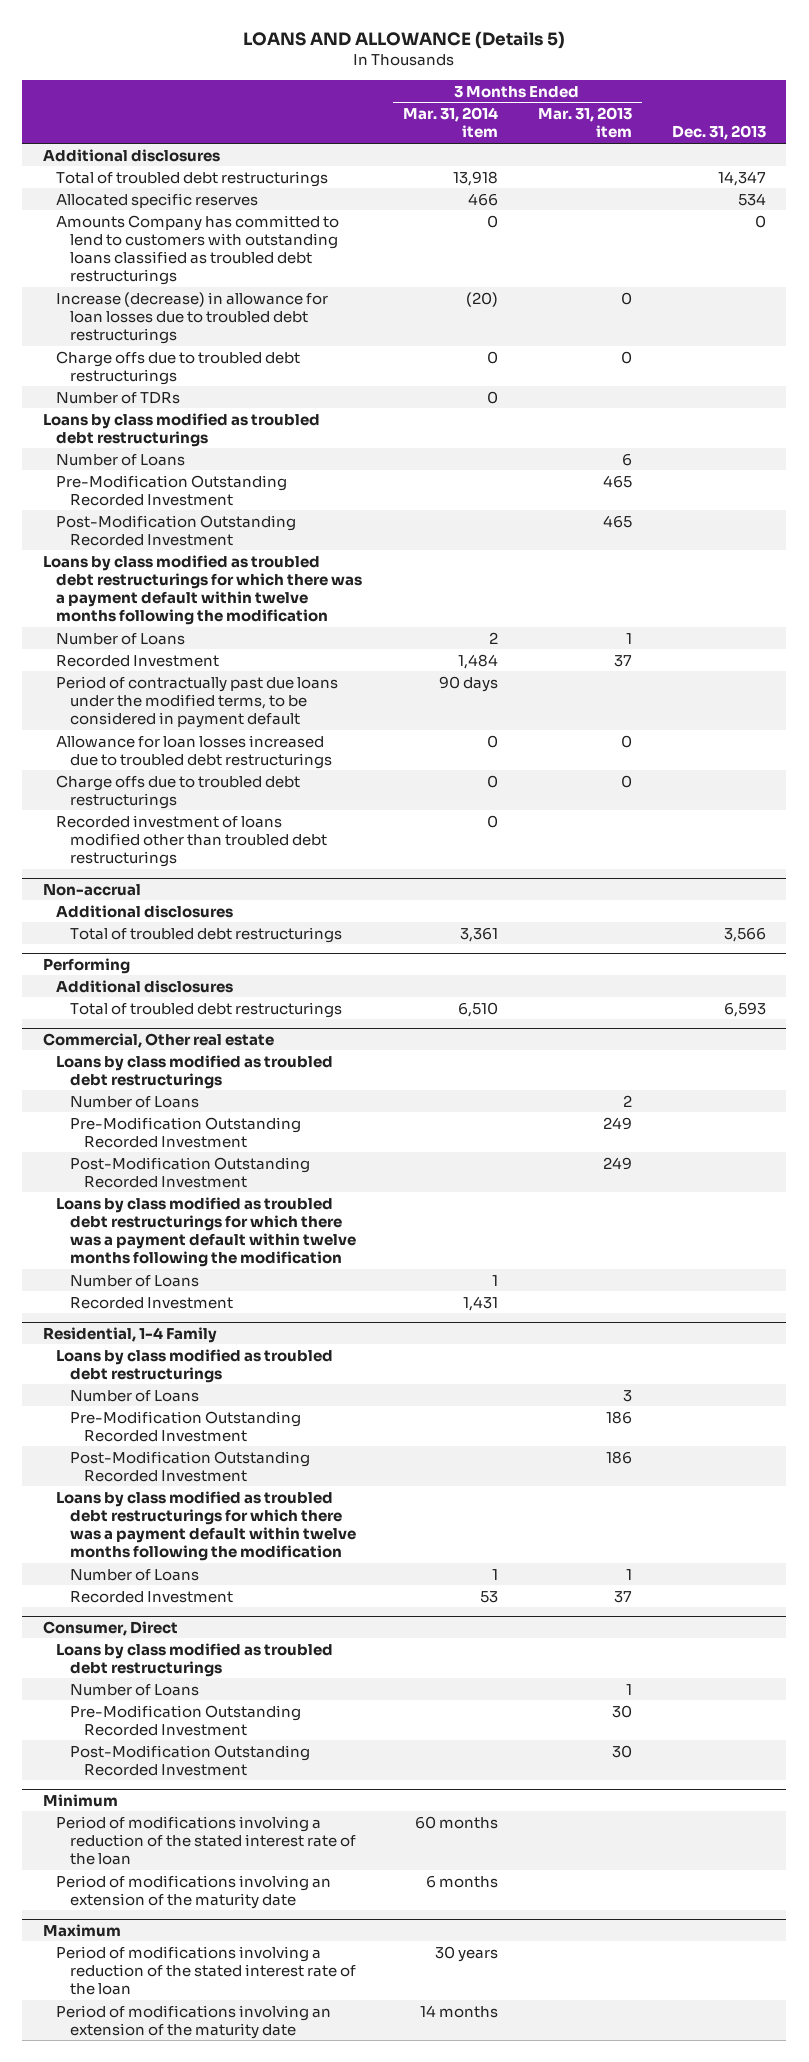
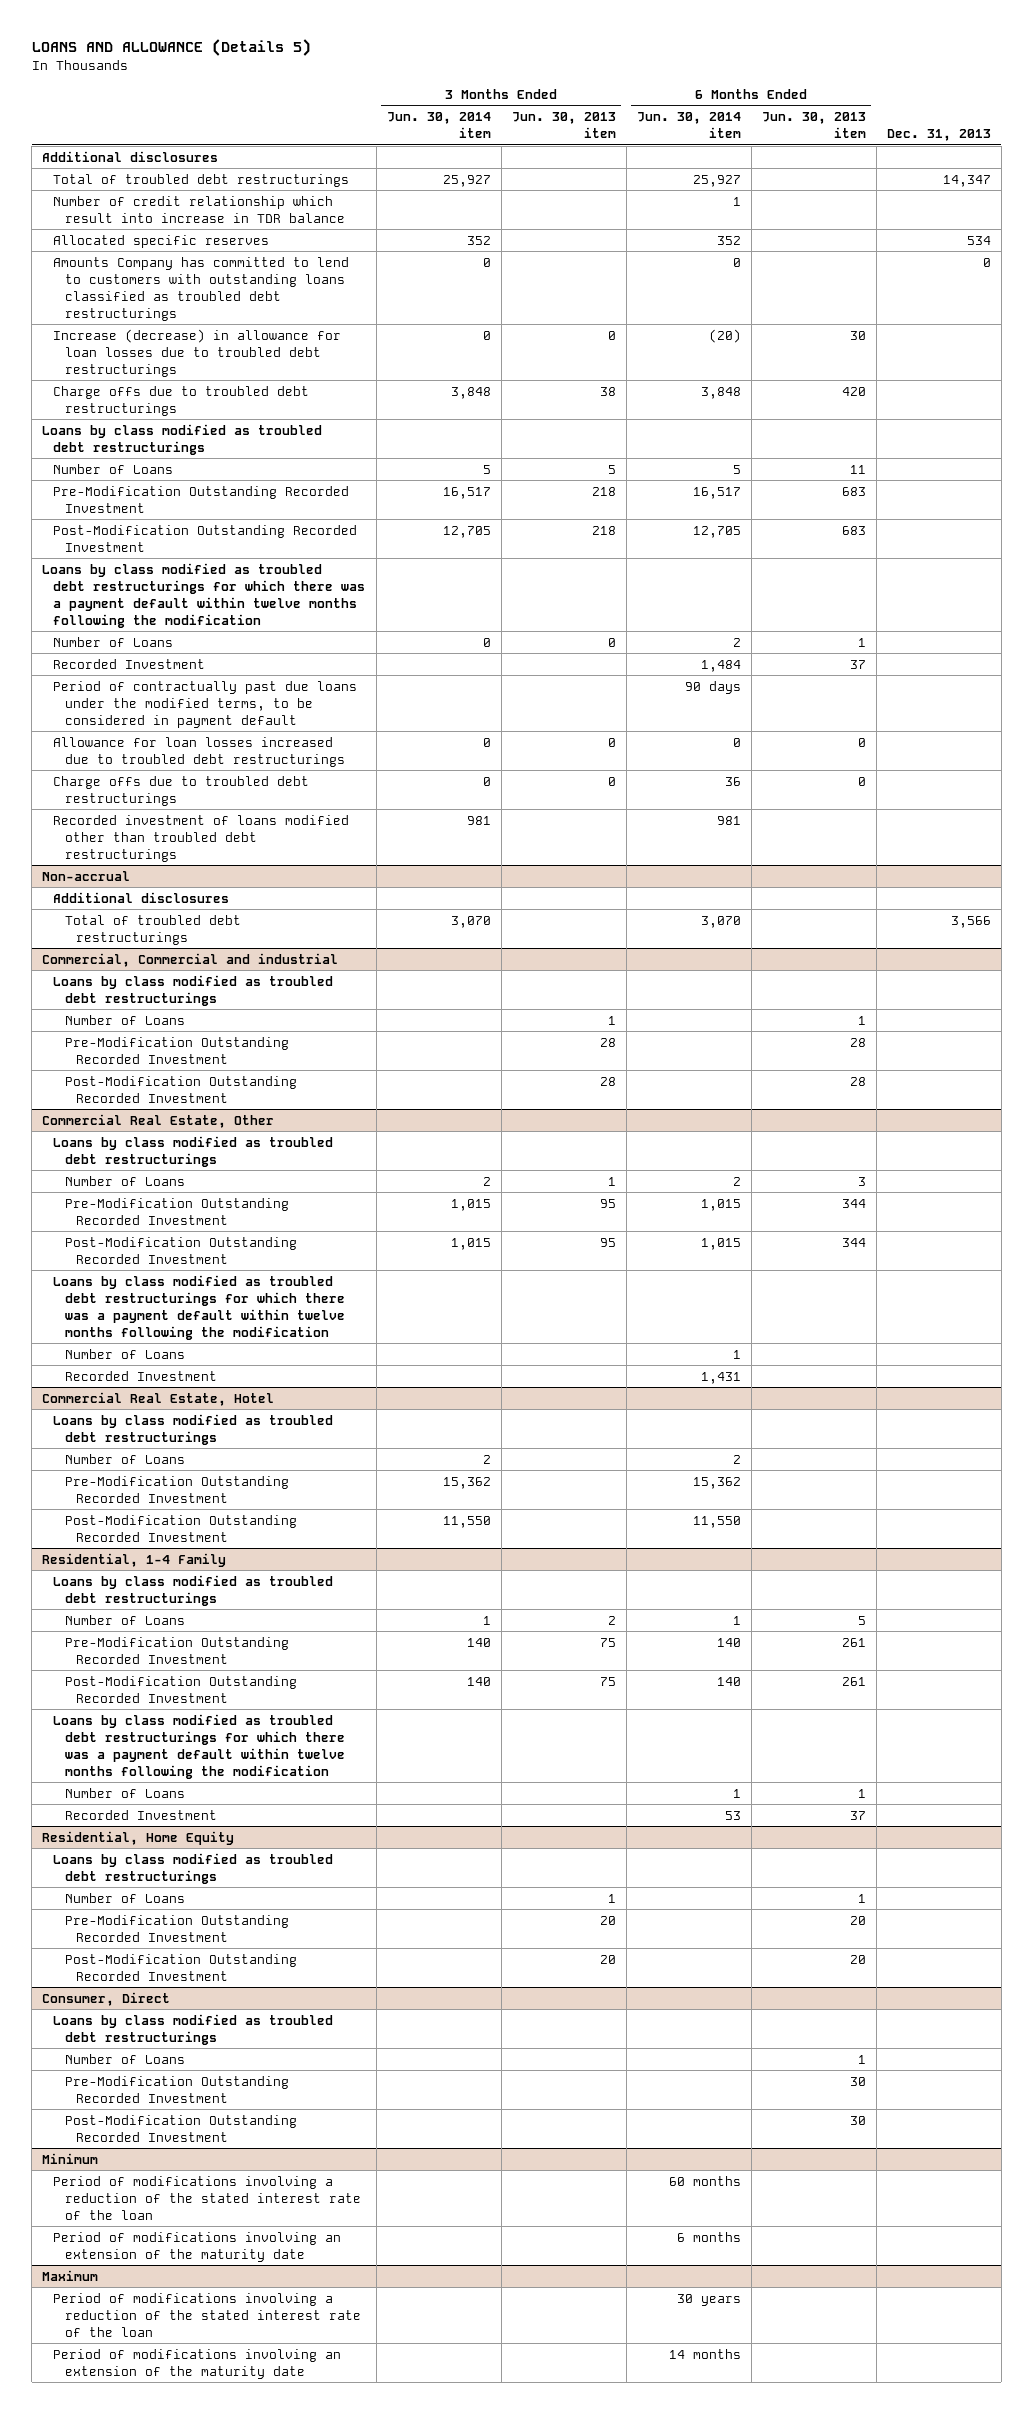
- | 3 Months Ended Mar. 31, 2014 item | 3 Months Ended Mar. 31, 2013 item | Dec. 31, 2013
+ | 3 Months Ended Jun. 30, 2014 item | 3 Months Ended Jun. 30, 2013 item | 6 Months Ended Jun. 30, 2014 item | 6 Months Ended Jun. 30, 2013 item | Dec. 31, 2013
+ Number of credit relationship which result into increase in TDR balance | | | 1 | |
- Number of TDRs | 0 | |
- Performing
- Additional disclosures
- Total of troubled debt restructurings | 6,510 | | 6,593
- Commercial, Other real estate
+ Commercial, Commercial and industrial
+ Loans by class modified as troubled debt restructurings
+ Number of Loans | | 1 | | 1 |
+ Pre-Modification Outstanding Recorded Investment | | 28 | | 28 |
+ Post-Modification Outstanding Recorded Investment | | 28 | | 28 |
+ Commercial Real Estate, Other
+ Commercial Real Estate, Hotel
+ Loans by class modified as troubled debt restructurings
+ Number of Loans | 2 | | 2 | |
+ Pre-Modification Outstanding Recorded Investment | 15,362 | | 15,362 | |
+ Post-Modification Outstanding Recorded Investment | 11,550 | | 11,550 | |
+ Residential, Home Equity
+ Loans by class modified as troubled debt restructurings
+ Number of Loans | | 1 | | 1 |
+ Pre-Modification Outstanding Recorded Investment | | 20 | | 20 |
+ Post-Modification Outstanding Recorded Investment | | 20 | | 20 |

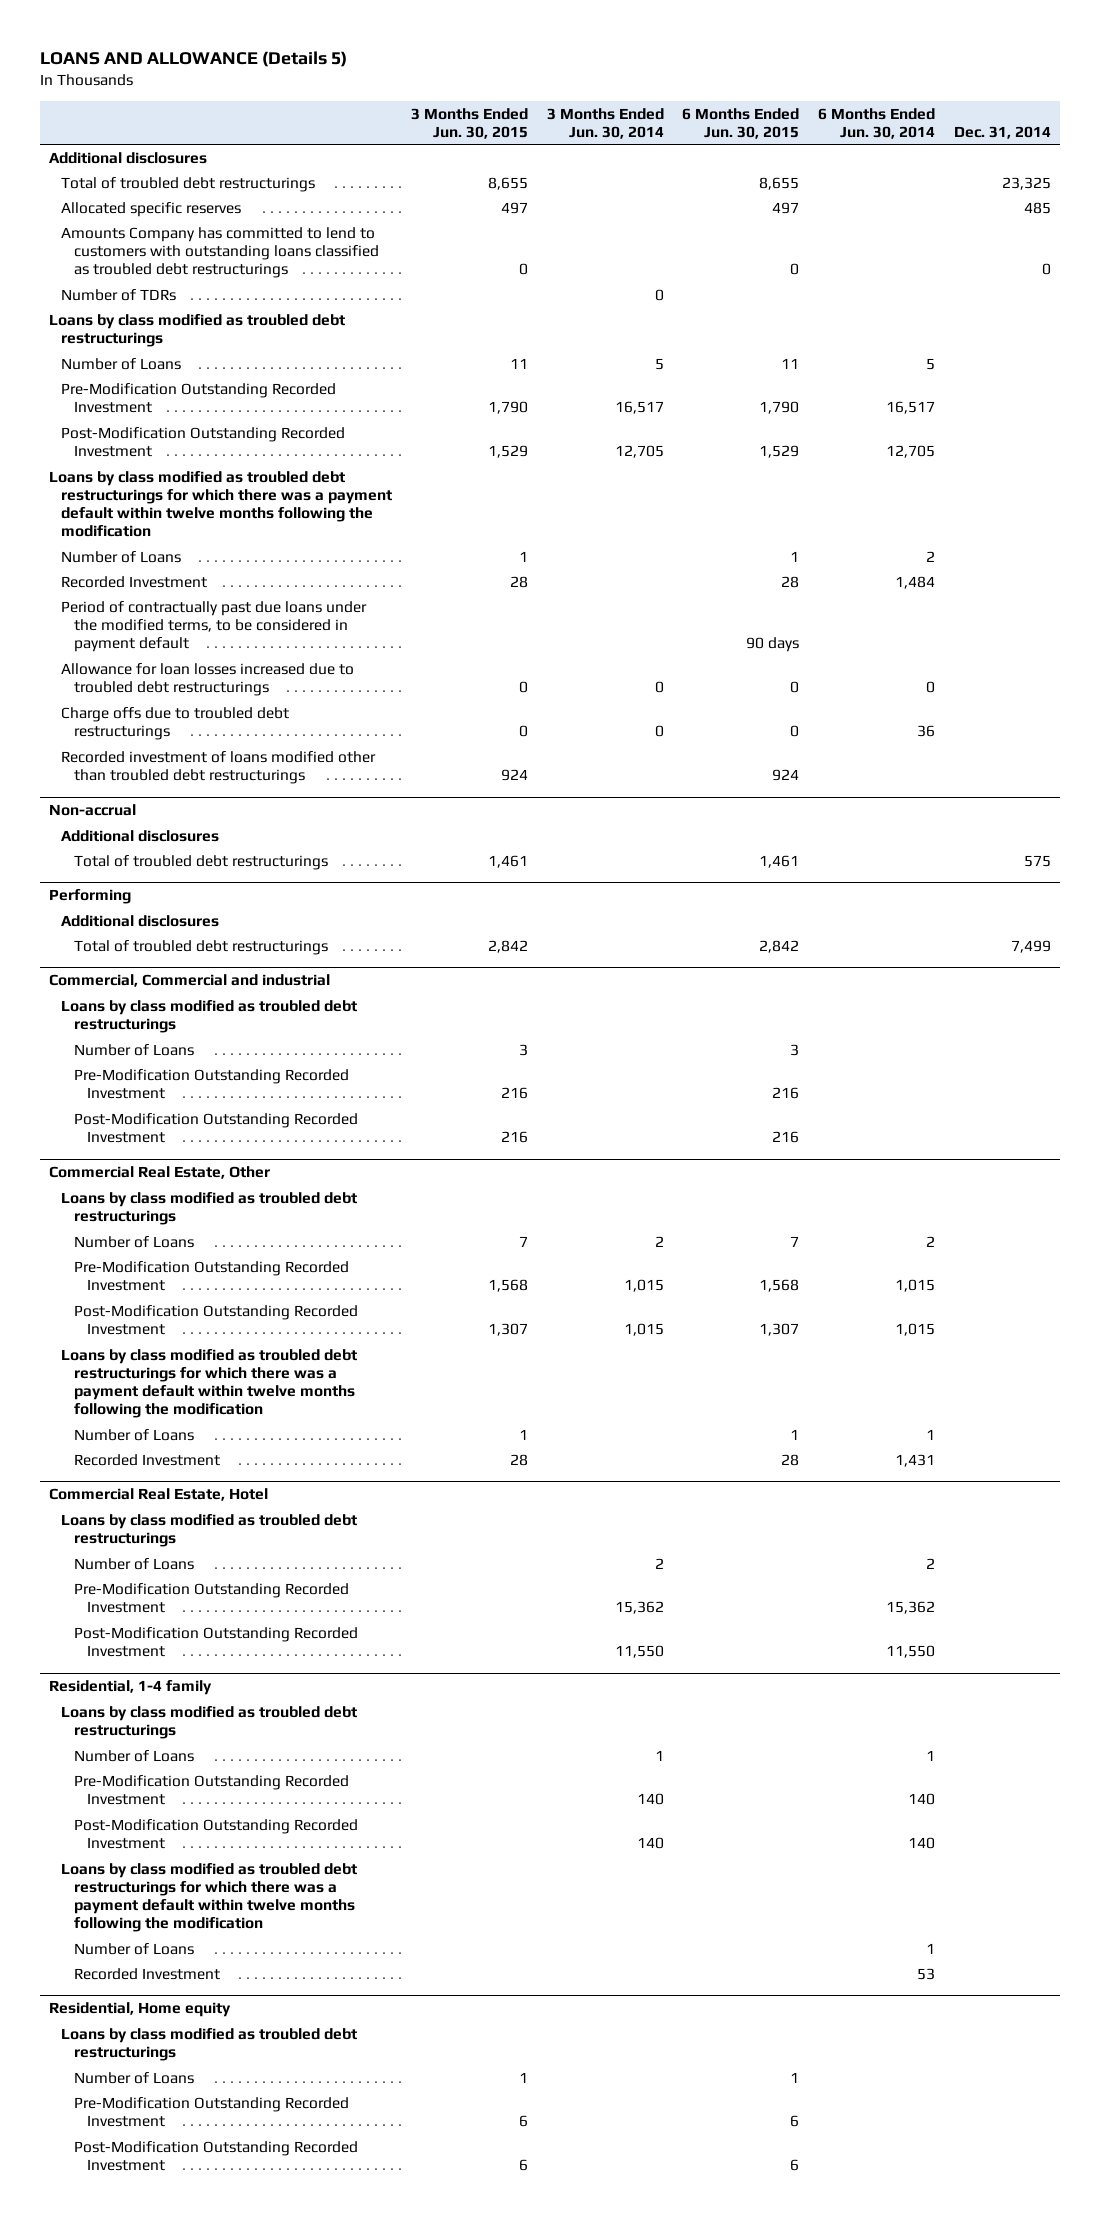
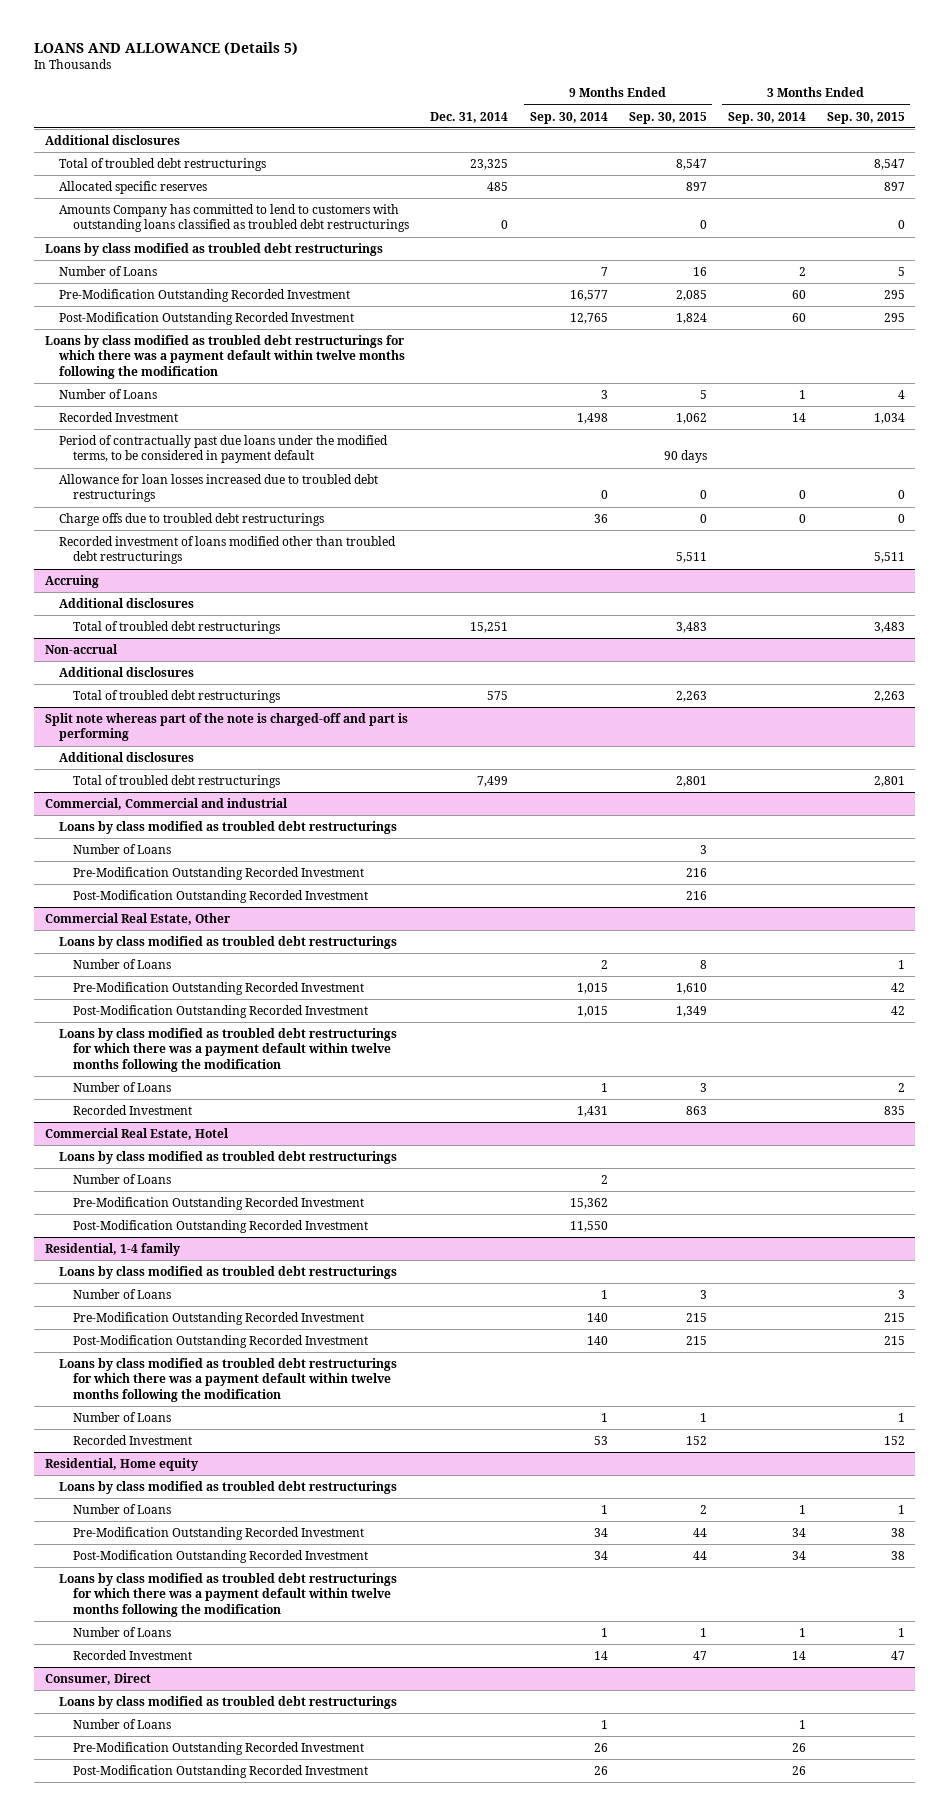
- | 3 Months Ended Jun. 30, 2015 | 3 Months Ended Jun. 30, 2014 | 6 Months Ended Jun. 30, 2015 | 6 Months Ended Jun. 30, 2014 | Dec. 31, 2014
+ | Dec. 31, 2014 | 9 Months Ended Sep. 30, 2014 | 9 Months Ended Sep. 30, 2015 | 3 Months Ended Sep. 30, 2014 | 3 Months Ended Sep. 30, 2015
- Number of TDRs | | 0 | | |
+ Accruing
+ Additional disclosures
+ Total of troubled debt restructurings | 15,251 | | 3,483 | | 3,483
- Performing
+ Split note whereas part of the note is charged-off and part is performing
@ Residential, Home equity
+ Loans by class modified as troubled debt restructurings for which there was a payment default within twelve months following the modification
+ Number of Loans | | 1 | 1 | 1 | 1
+ Recorded Investment | | 14 | 47 | 14 | 47
+ Consumer, Direct
+ Loans by class modified as troubled debt restructurings
+ Number of Loans | | 1 | | 1 |
+ Pre-Modification Outstanding Recorded Investment | | 26 | | 26 |
+ Post-Modification Outstanding Recorded Investment | | 26 | | 26 |

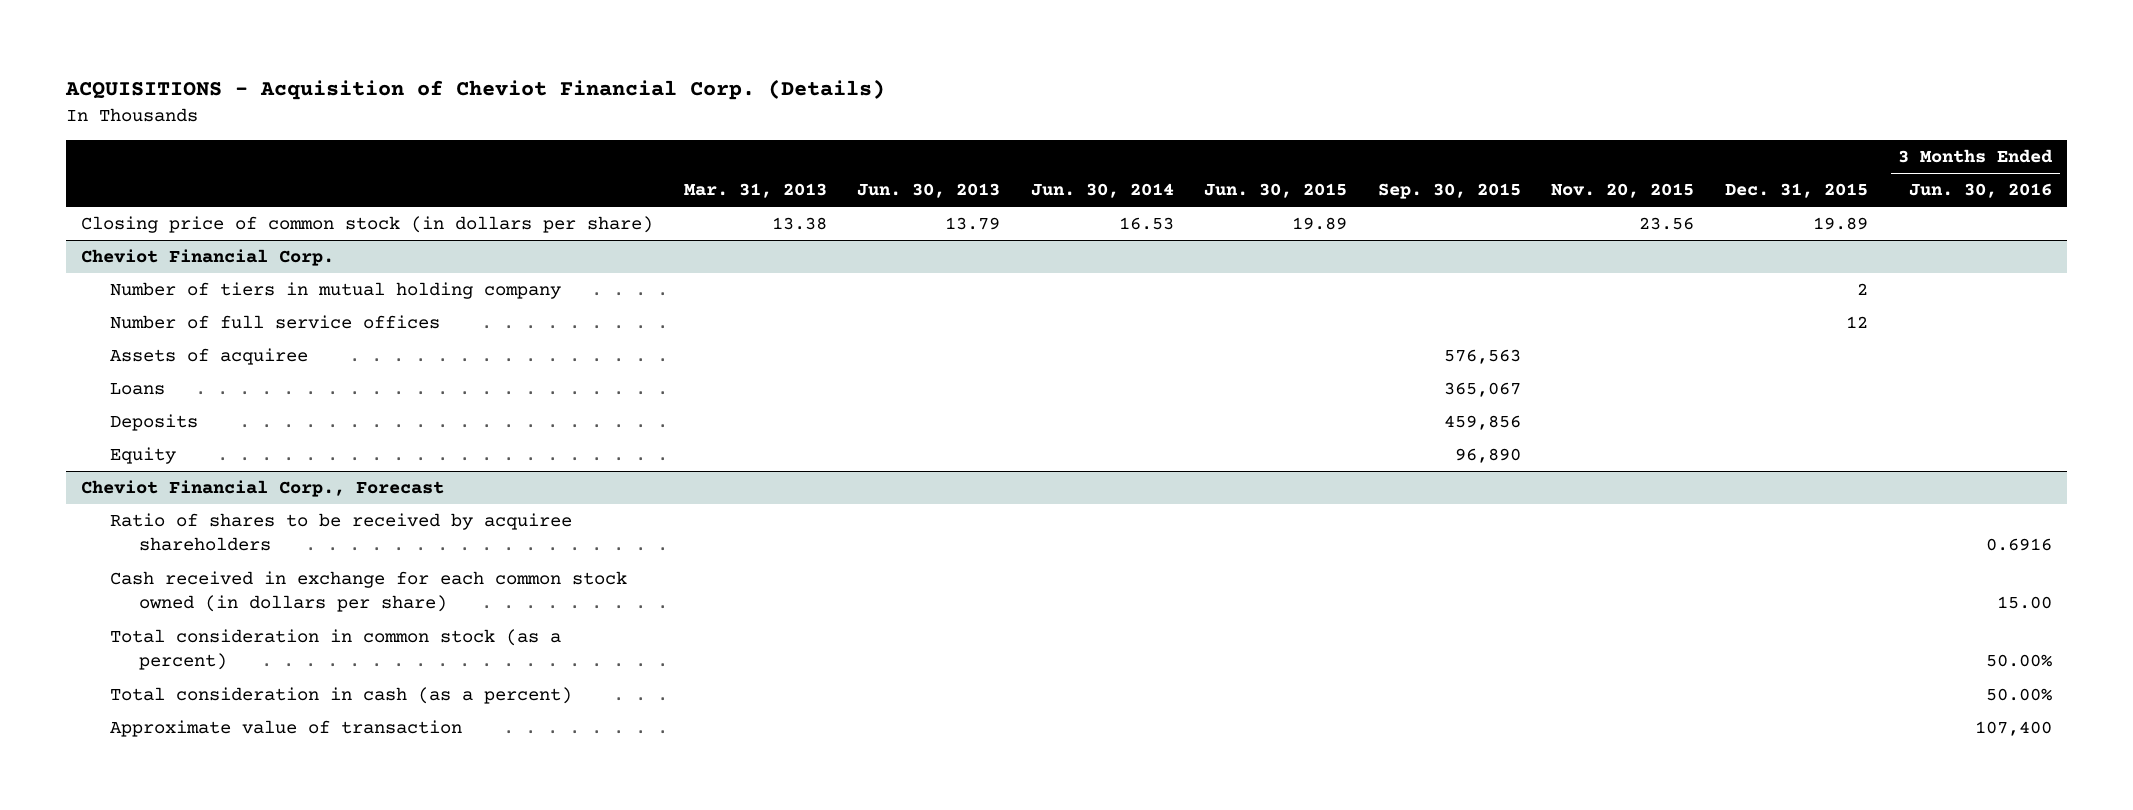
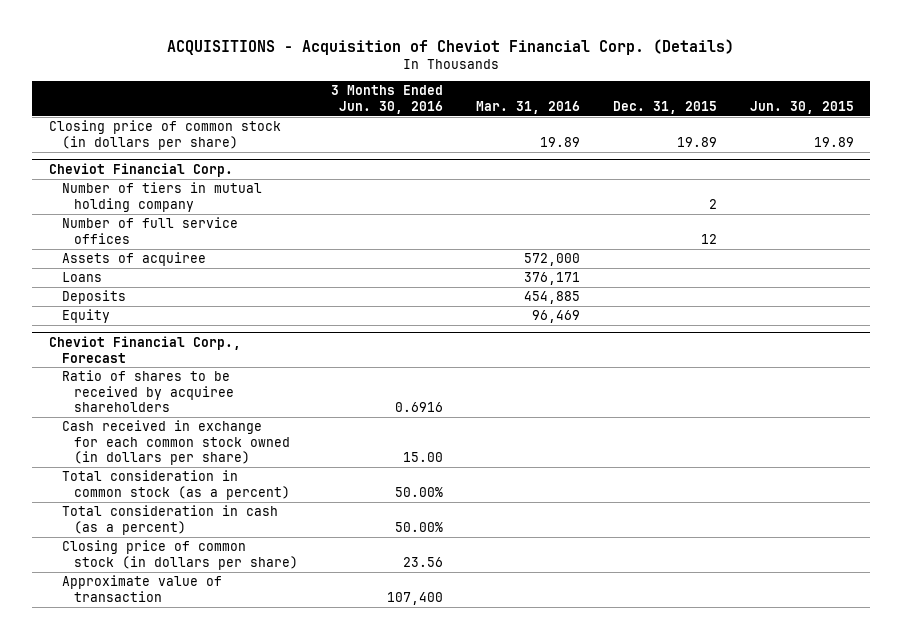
- | Mar. 31, 2013 | Jun. 30, 2013 | Jun. 30, 2014 | Jun. 30, 2015 | Sep. 30, 2015 | Nov. 20, 2015 | Dec. 31, 2015 | 3 Months Ended Jun. 30, 2016
+ | 3 Months Ended Jun. 30, 2016 | Mar. 31, 2016 | Dec. 31, 2015 | Jun. 30, 2015
@ Cheviot Financial Corp., Forecast
+ Closing price of common stock (in dollars per share) | 23.56 | | |

